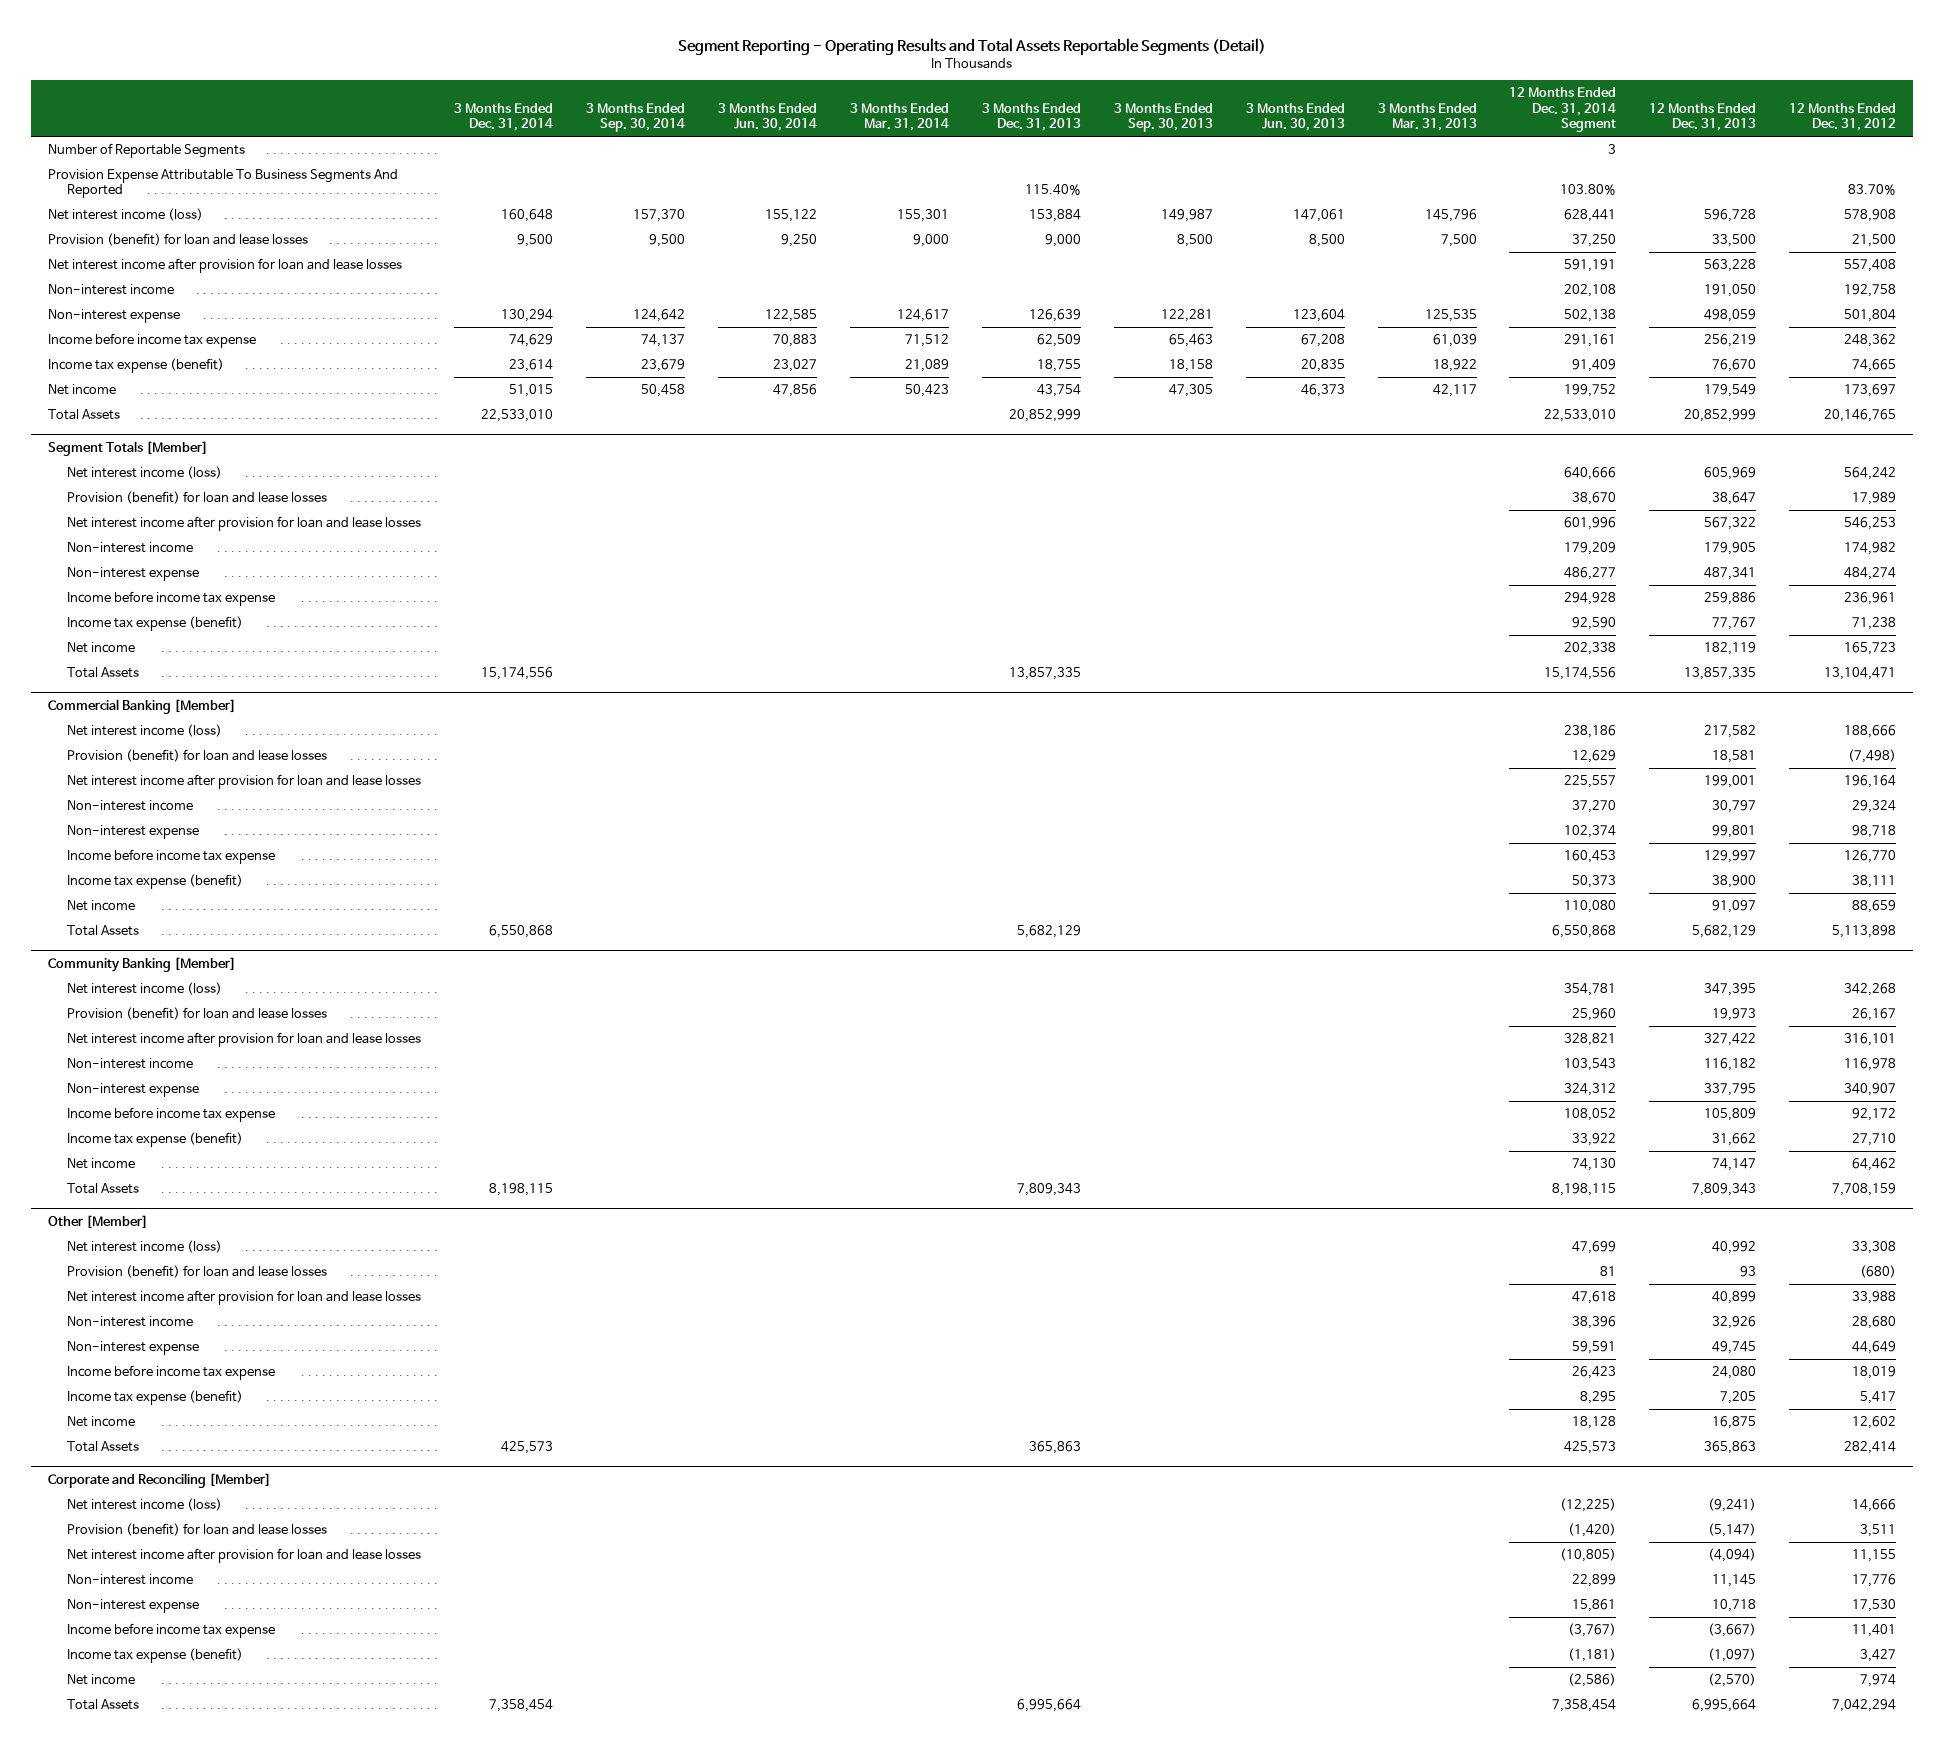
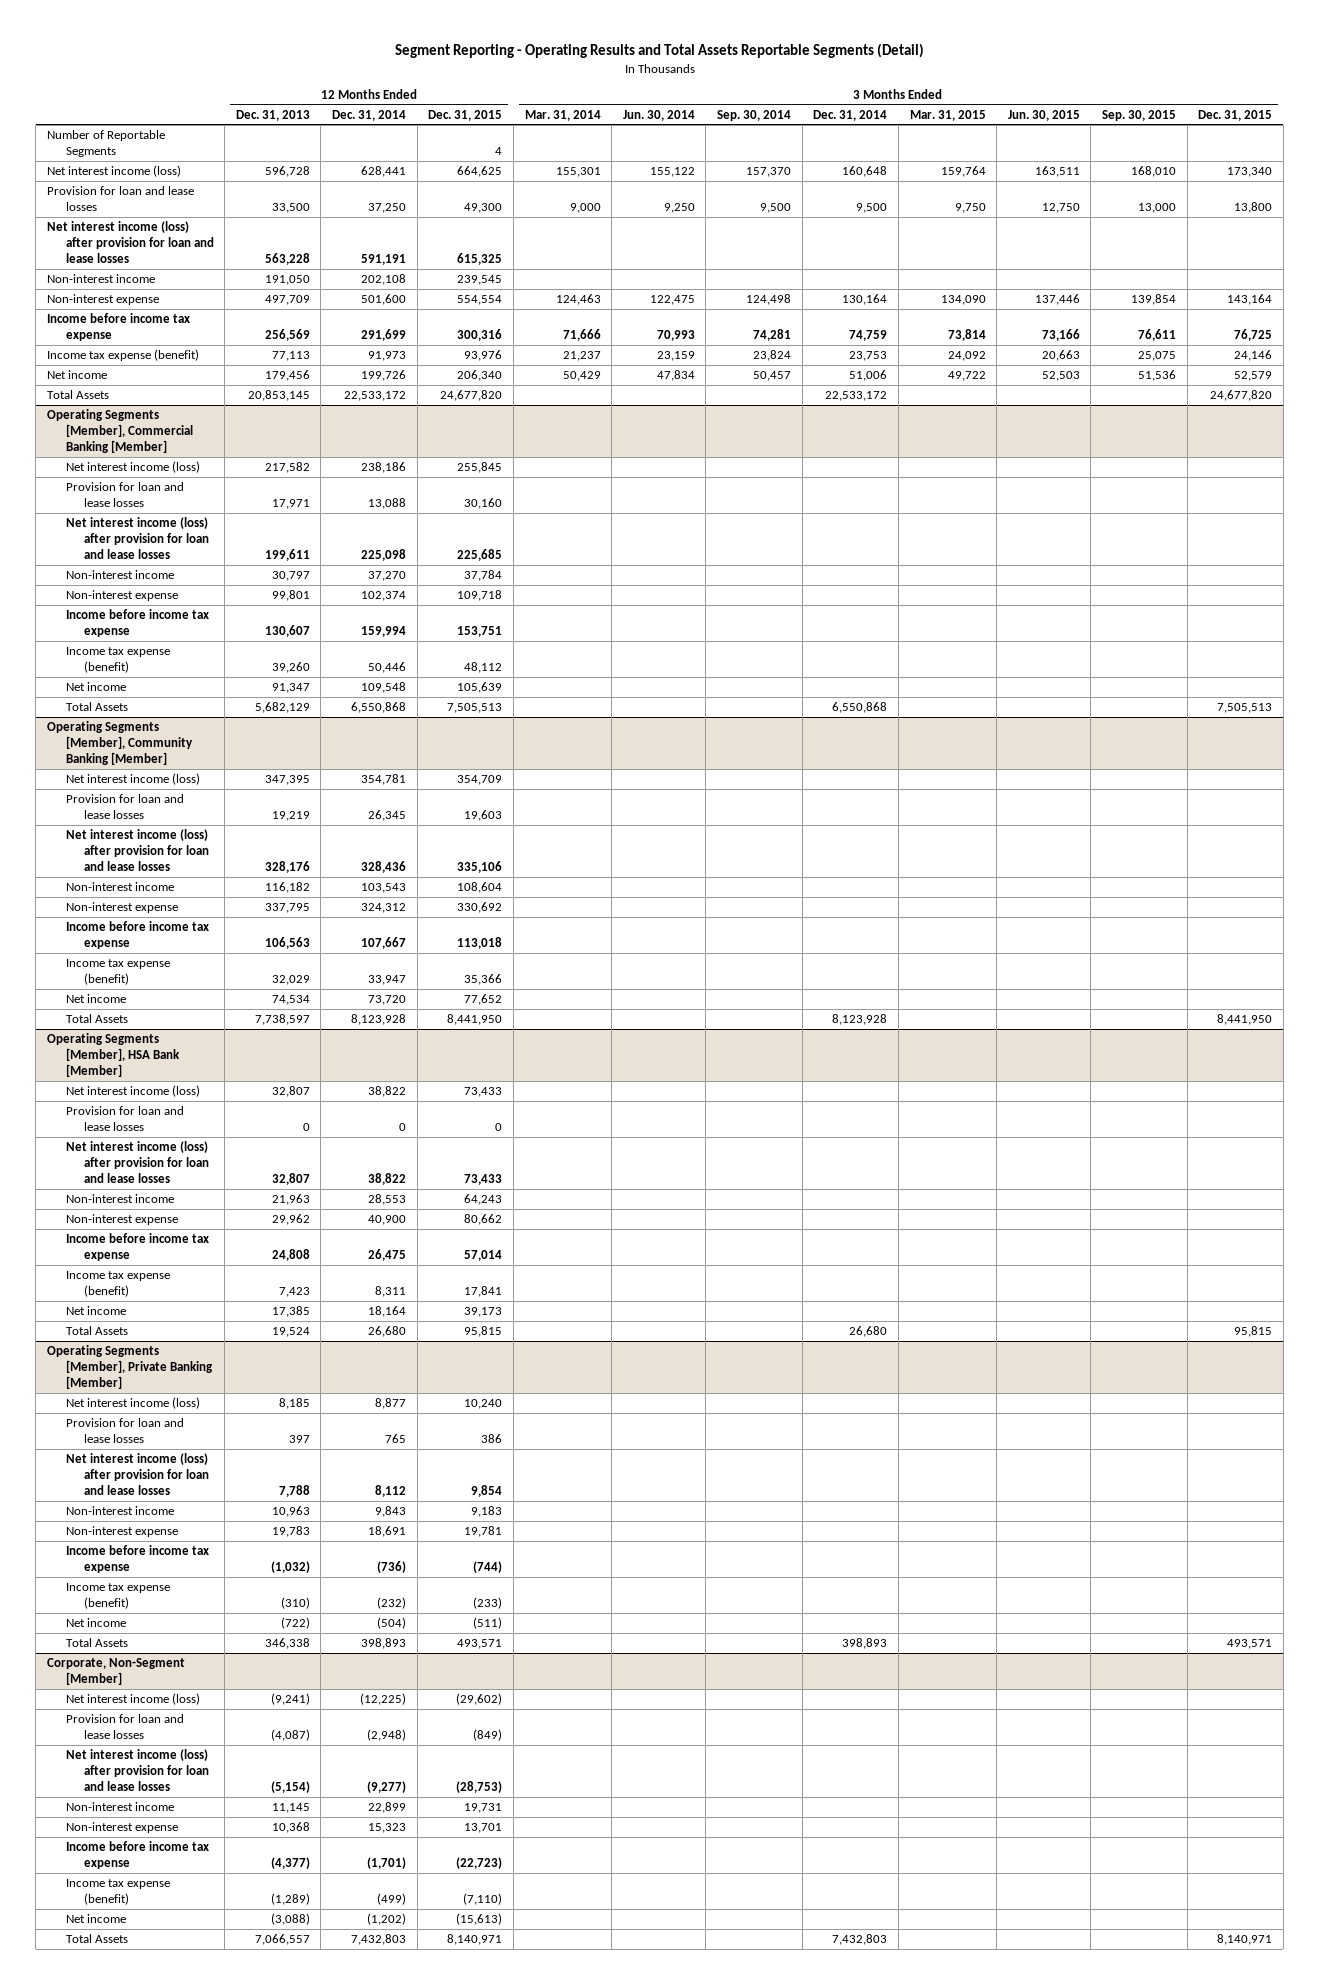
- | 3 Months Ended Dec. 31, 2014 | 3 Months Ended Sep. 30, 2014 | 3 Months Ended Jun. 30, 2014 | 3 Months Ended Mar. 31, 2014 | 3 Months Ended Dec. 31, 2013 | 3 Months Ended Sep. 30, 2013 | 3 Months Ended Jun. 30, 2013 | 3 Months Ended Mar. 31, 2013 | 12 Months Ended Dec. 31, 2014 Segment | 12 Months Ended Dec. 31, 2013 | 12 Months Ended Dec. 31, 2012
+ | 12 Months Ended Dec. 31, 2013 | 12 Months Ended Dec. 31, 2014 | 12 Months Ended Dec. 31, 2015 | 3 Months Ended Mar. 31, 2014 | 3 Months Ended Jun. 30, 2014 | 3 Months Ended Sep. 30, 2014 | 3 Months Ended Dec. 31, 2014 | 3 Months Ended Mar. 31, 2015 | 3 Months Ended Jun. 30, 2015 | 3 Months Ended Sep. 30, 2015 | 3 Months Ended Dec. 31, 2015
- Provision Expense Attributable To Business Segments And Reported | | | | | 115.40% | | | | 103.80% | | 83.70%
- Provision (benefit) for loan and lease losses | 9,500 | 9,500 | 9,250 | 9,000 | 9,000 | 8,500 | 8,500 | 7,500 | 37,250 | 33,500 | 21,500
- Net interest income after provision for loan and lease losses | | | | | | | | | 591,191 | 563,228 | 557,408
+ Provision for loan and lease losses | 33,500 | 37,250 | 49,300 | 9,000 | 9,250 | 9,500 | 9,500 | 9,750 | 12,750 | 13,000 | 13,800
+ Net interest income (loss) after provision for loan and lease losses | 563,228 | 591,191 | 615,325 | | | | | | | |
- Non-interest expense | 130,294 | 124,642 | 122,585 | 124,617 | 126,639 | 122,281 | 123,604 | 125,535 | 502,138 | 498,059 | 501,804
- Income before income tax expense | 74,629 | 74,137 | 70,883 | 71,512 | 62,509 | 65,463 | 67,208 | 61,039 | 291,161 | 256,219 | 248,362
- Income tax expense (benefit) | 23,614 | 23,679 | 23,027 | 21,089 | 18,755 | 18,158 | 20,835 | 18,922 | 91,409 | 76,670 | 74,665
- Net income | 51,015 | 50,458 | 47,856 | 50,423 | 43,754 | 47,305 | 46,373 | 42,117 | 199,752 | 179,549 | 173,697
- Total Assets | 22,533,010 | | | | 20,852,999 | | | | 22,533,010 | 20,852,999 | 20,146,765
- Segment Totals [Member]
- Net interest income (loss) | | | | | | | | | 640,666 | 605,969 | 564,242
- Provision (benefit) for loan and lease losses | | | | | | | | | 38,670 | 38,647 | 17,989
- Net interest income after provision for loan and lease losses | | | | | | | | | 601,996 | 567,322 | 546,253
- Non-interest income | | | | | | | | | 179,209 | 179,905 | 174,982
- Non-interest expense | | | | | | | | | 486,277 | 487,341 | 484,274
- Income before income tax expense | | | | | | | | | 294,928 | 259,886 | 236,961
- Income tax expense (benefit) | | | | | | | | | 92,590 | 77,767 | 71,238
- Net income | | | | | | | | | 202,338 | 182,119 | 165,723
- Total Assets | 15,174,556 | | | | 13,857,335 | | | | 15,174,556 | 13,857,335 | 13,104,471
- Commercial Banking [Member]
+ Non-interest expense | 497,709 | 501,600 | 554,554 | 124,463 | 122,475 | 124,498 | 130,164 | 134,090 | 137,446 | 139,854 | 143,164
+ Income before income tax expense | 256,569 | 291,699 | 300,316 | 71,666 | 70,993 | 74,281 | 74,759 | 73,814 | 73,166 | 76,611 | 76,725
+ Income tax expense (benefit) | 77,113 | 91,973 | 93,976 | 21,237 | 23,159 | 23,824 | 23,753 | 24,092 | 20,663 | 25,075 | 24,146
+ Net income | 179,456 | 199,726 | 206,340 | 50,429 | 47,834 | 50,457 | 51,006 | 49,722 | 52,503 | 51,536 | 52,579
+ Total Assets | 20,853,145 | 22,533,172 | 24,677,820 | | | | 22,533,172 | | | | 24,677,820
+ Operating Segments [Member], Commercial Banking [Member]
- Provision (benefit) for loan and lease losses | | | | | | | | | 12,629 | 18,581 | (7,498)
- Net interest income after provision for loan and lease losses | | | | | | | | | 225,557 | 199,001 | 196,164
+ Provision for loan and lease losses | 17,971 | 13,088 | 30,160 | | | | | | | |
+ Net interest income (loss) after provision for loan and lease losses | 199,611 | 225,098 | 225,685 | | | | | | | |
- Income before income tax expense | | | | | | | | | 160,453 | 129,997 | 126,770
- Income tax expense (benefit) | | | | | | | | | 50,373 | 38,900 | 38,111
- Net income | | | | | | | | | 110,080 | 91,097 | 88,659
+ Income before income tax expense | 130,607 | 159,994 | 153,751 | | | | | | | |
+ Income tax expense (benefit) | 39,260 | 50,446 | 48,112 | | | | | | | |
+ Net income | 91,347 | 109,548 | 105,639 | | | | | | | |
- Community Banking [Member]
+ Operating Segments [Member], Community Banking [Member]
- Provision (benefit) for loan and lease losses | | | | | | | | | 25,960 | 19,973 | 26,167
- Net interest income after provision for loan and lease losses | | | | | | | | | 328,821 | 327,422 | 316,101
+ Provision for loan and lease losses | 19,219 | 26,345 | 19,603 | | | | | | | |
+ Net interest income (loss) after provision for loan and lease losses | 328,176 | 328,436 | 335,106 | | | | | | | |
- Income before income tax expense | | | | | | | | | 108,052 | 105,809 | 92,172
- Income tax expense (benefit) | | | | | | | | | 33,922 | 31,662 | 27,710
- Net income | | | | | | | | | 74,130 | 74,147 | 64,462
- Total Assets | 8,198,115 | | | | 7,809,343 | | | | 8,198,115 | 7,809,343 | 7,708,159
- Other [Member]
- Net interest income (loss) | | | | | | | | | 47,699 | 40,992 | 33,308
- Provision (benefit) for loan and lease losses | | | | | | | | | 81 | 93 | (680)
- Net interest income after provision for loan and lease losses | | | | | | | | | 47,618 | 40,899 | 33,988
- Non-interest income | | | | | | | | | 38,396 | 32,926 | 28,680
- Non-interest expense | | | | | | | | | 59,591 | 49,745 | 44,649
- Income before income tax expense | | | | | | | | | 26,423 | 24,080 | 18,019
- Income tax expense (benefit) | | | | | | | | | 8,295 | 7,205 | 5,417
- Net income | | | | | | | | | 18,128 | 16,875 | 12,602
- Total Assets | 425,573 | | | | 365,863 | | | | 425,573 | 365,863 | 282,414
- Corporate and Reconciling [Member]
+ Income before income tax expense | 106,563 | 107,667 | 113,018 | | | | | | | |
+ Income tax expense (benefit) | 32,029 | 33,947 | 35,366 | | | | | | | |
+ Net income | 74,534 | 73,720 | 77,652 | | | | | | | |
+ Total Assets | 7,738,597 | 8,123,928 | 8,441,950 | | | | 8,123,928 | | | | 8,441,950
+ Operating Segments [Member], HSA Bank [Member]
+ Net interest income (loss) | 32,807 | 38,822 | 73,433 | | | | | | | |
+ Provision for loan and lease losses | 0 | 0 | 0 | | | | | | | |
+ Net interest income (loss) after provision for loan and lease losses | 32,807 | 38,822 | 73,433 | | | | | | | |
+ Non-interest income | 21,963 | 28,553 | 64,243 | | | | | | | |
+ Non-interest expense | 29,962 | 40,900 | 80,662 | | | | | | | |
+ Income before income tax expense | 24,808 | 26,475 | 57,014 | | | | | | | |
+ Income tax expense (benefit) | 7,423 | 8,311 | 17,841 | | | | | | | |
+ Net income | 17,385 | 18,164 | 39,173 | | | | | | | |
+ Total Assets | 19,524 | 26,680 | 95,815 | | | | 26,680 | | | | 95,815
+ Operating Segments [Member], Private Banking [Member]
+ Net interest income (loss) | 8,185 | 8,877 | 10,240 | | | | | | | |
+ Provision for loan and lease losses | 397 | 765 | 386 | | | | | | | |
+ Net interest income (loss) after provision for loan and lease losses | 7,788 | 8,112 | 9,854 | | | | | | | |
+ Non-interest income | 10,963 | 9,843 | 9,183 | | | | | | | |
+ Non-interest expense | 19,783 | 18,691 | 19,781 | | | | | | | |
+ Income before income tax expense | (1,032) | (736) | (744) | | | | | | | |
+ Income tax expense (benefit) | (310) | (232) | (233) | | | | | | | |
+ Net income | (722) | (504) | (511) | | | | | | | |
+ Total Assets | 346,338 | 398,893 | 493,571 | | | | 398,893 | | | | 493,571
+ Corporate, Non-Segment [Member]
- Provision (benefit) for loan and lease losses | | | | | | | | | (1,420) | (5,147) | 3,511
- Net interest income after provision for loan and lease losses | | | | | | | | | (10,805) | (4,094) | 11,155
+ Provision for loan and lease losses | (4,087) | (2,948) | (849) | | | | | | | |
+ Net interest income (loss) after provision for loan and lease losses | (5,154) | (9,277) | (28,753) | | | | | | | |
- Non-interest expense | | | | | | | | | 15,861 | 10,718 | 17,530
- Income before income tax expense | | | | | | | | | (3,767) | (3,667) | 11,401
- Income tax expense (benefit) | | | | | | | | | (1,181) | (1,097) | 3,427
- Net income | | | | | | | | | (2,586) | (2,570) | 7,974
- Total Assets | 7,358,454 | | | | 6,995,664 | | | | 7,358,454 | 6,995,664 | 7,042,294
+ Non-interest expense | 10,368 | 15,323 | 13,701 | | | | | | | |
+ Income before income tax expense | (4,377) | (1,701) | (22,723) | | | | | | | |
+ Income tax expense (benefit) | (1,289) | (499) | (7,110) | | | | | | | |
+ Net income | (3,088) | (1,202) | (15,613) | | | | | | | |
+ Total Assets | 7,066,557 | 7,432,803 | 8,140,971 | | | | 7,432,803 | | | | 8,140,971

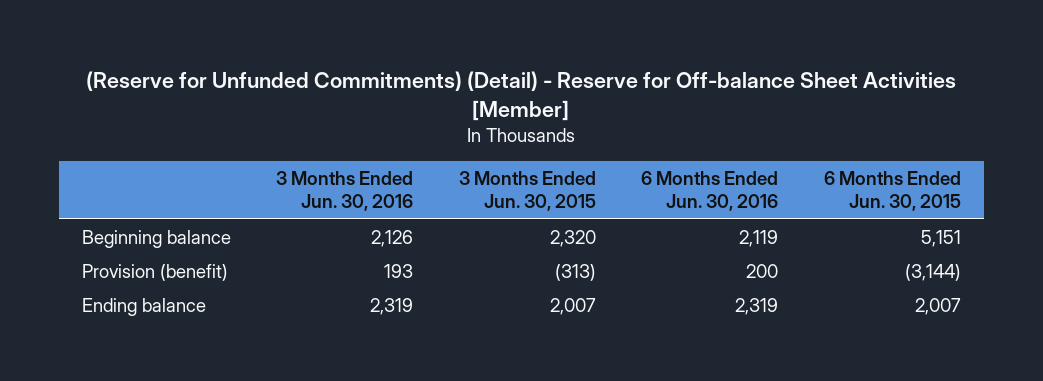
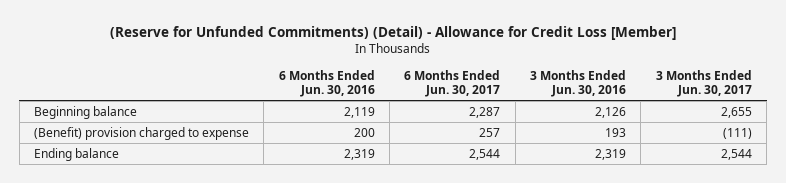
- (Reserve for Unfunded Commitments) (Detail) - Reserve for Off-balance Sheet Activities [Member]
+ (Reserve for Unfunded Commitments) (Detail) - Allowance for Credit Loss [Member]
- | 3 Months Ended Jun. 30, 2016 | 3 Months Ended Jun. 30, 2015 | 6 Months Ended Jun. 30, 2016 | 6 Months Ended Jun. 30, 2015
+ | 6 Months Ended Jun. 30, 2016 | 6 Months Ended Jun. 30, 2017 | 3 Months Ended Jun. 30, 2016 | 3 Months Ended Jun. 30, 2017
- Provision (benefit) | 193 | (313) | 200 | (3,144)
+ (Benefit) provision charged to expense | 200 | 257 | 193 | (111)

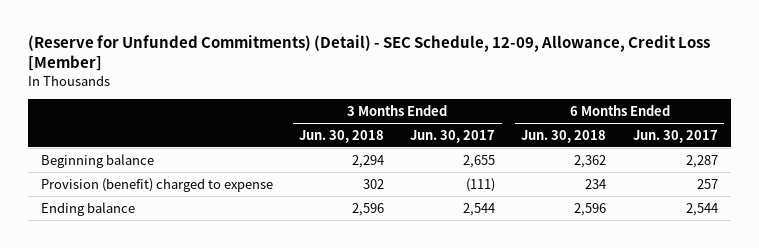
- (Reserve for Unfunded Commitments) (Detail) - Allowance for Credit Loss [Member]
+ (Reserve for Unfunded Commitments) (Detail) - SEC Schedule, 12-09, Allowance, Credit Loss [Member]
- | 6 Months Ended Jun. 30, 2016 | 6 Months Ended Jun. 30, 2017 | 3 Months Ended Jun. 30, 2016 | 3 Months Ended Jun. 30, 2017
+ | 3 Months Ended Jun. 30, 2018 | 3 Months Ended Jun. 30, 2017 | 6 Months Ended Jun. 30, 2018 | 6 Months Ended Jun. 30, 2017
- (Benefit) provision charged to expense | 200 | 257 | 193 | (111)
+ Provision (benefit) charged to expense | 302 | (111) | 234 | 257

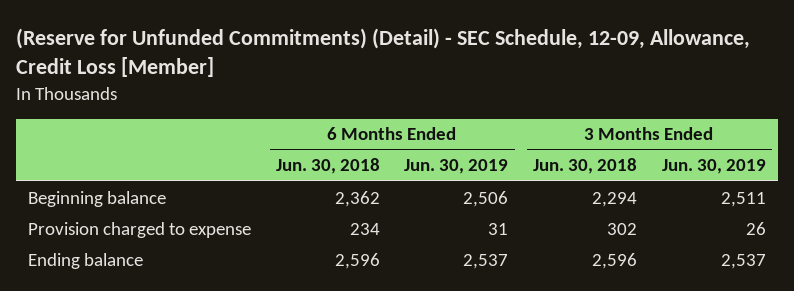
- | 3 Months Ended Jun. 30, 2018 | 3 Months Ended Jun. 30, 2017 | 6 Months Ended Jun. 30, 2018 | 6 Months Ended Jun. 30, 2017
+ | 6 Months Ended Jun. 30, 2018 | 6 Months Ended Jun. 30, 2019 | 3 Months Ended Jun. 30, 2018 | 3 Months Ended Jun. 30, 2019
- Provision (benefit) charged to expense | 302 | (111) | 234 | 257
+ Provision charged to expense | 234 | 31 | 302 | 26

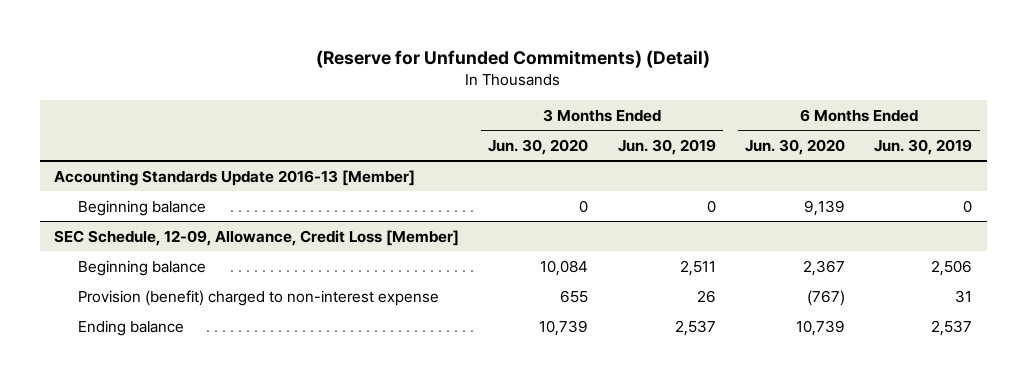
- (Reserve for Unfunded Commitments) (Detail) - SEC Schedule, 12-09, Allowance, Credit Loss [Member]
+ (Reserve for Unfunded Commitments) (Detail)
- | 6 Months Ended Jun. 30, 2018 | 6 Months Ended Jun. 30, 2019 | 3 Months Ended Jun. 30, 2018 | 3 Months Ended Jun. 30, 2019
+ | 3 Months Ended Jun. 30, 2020 | 3 Months Ended Jun. 30, 2019 | 6 Months Ended Jun. 30, 2020 | 6 Months Ended Jun. 30, 2019
+ Accounting Standards Update 2016-13 [Member]
+ Beginning balance | 0 | 0 | 9,139 | 0
+ SEC Schedule, 12-09, Allowance, Credit Loss [Member]
- Provision charged to expense | 234 | 31 | 302 | 26
+ Provision (benefit) charged to non-interest expense | 655 | 26 | (767) | 31

